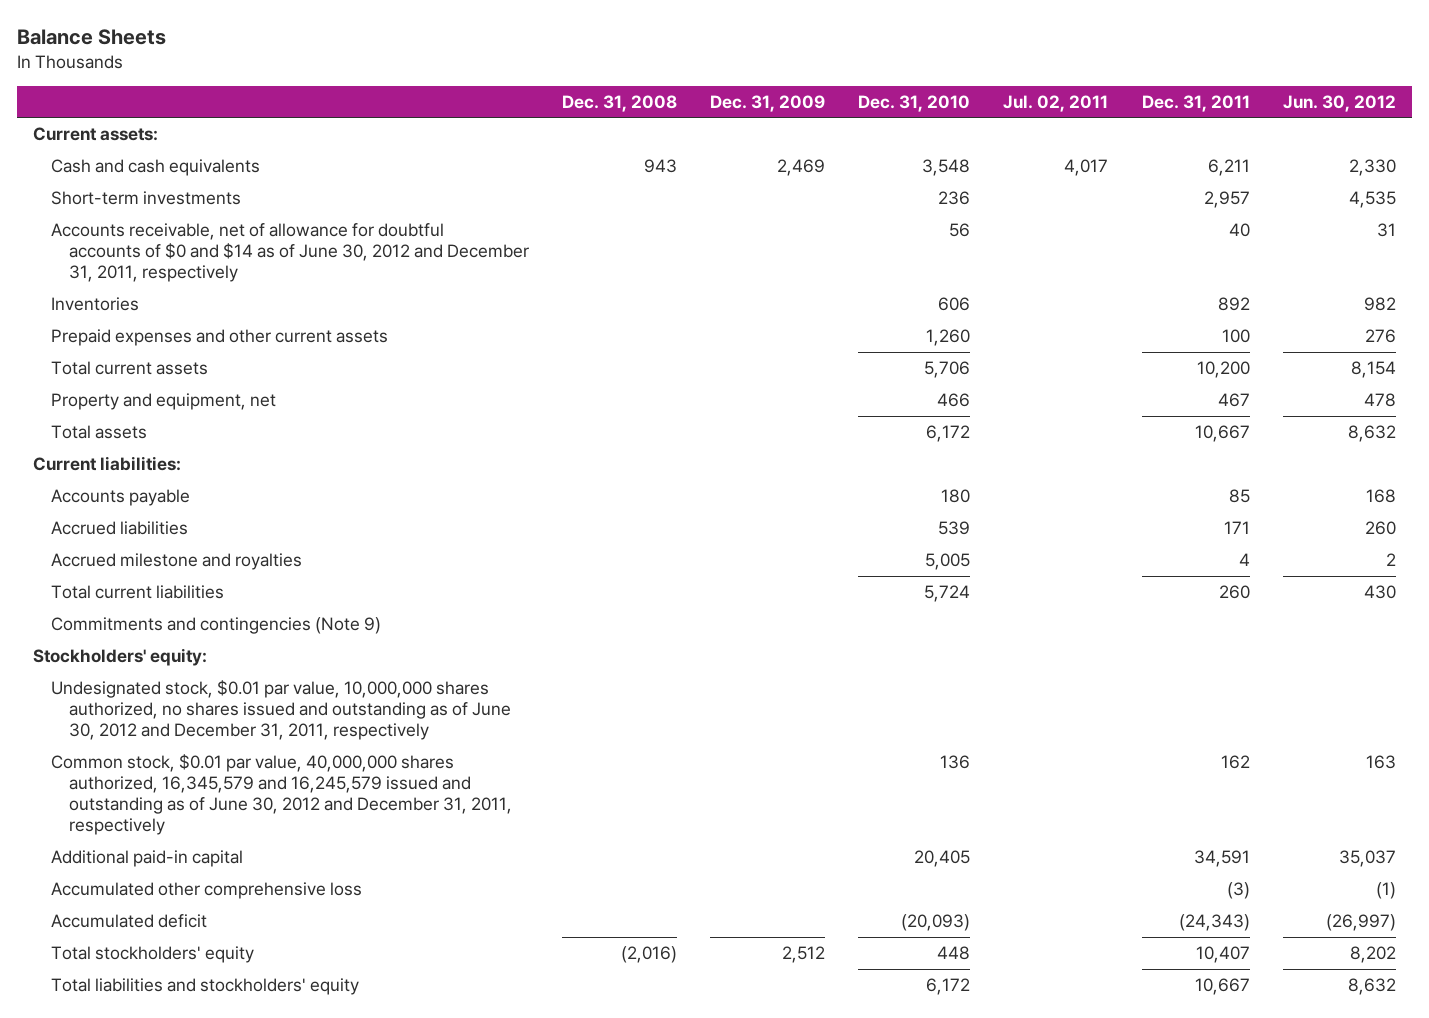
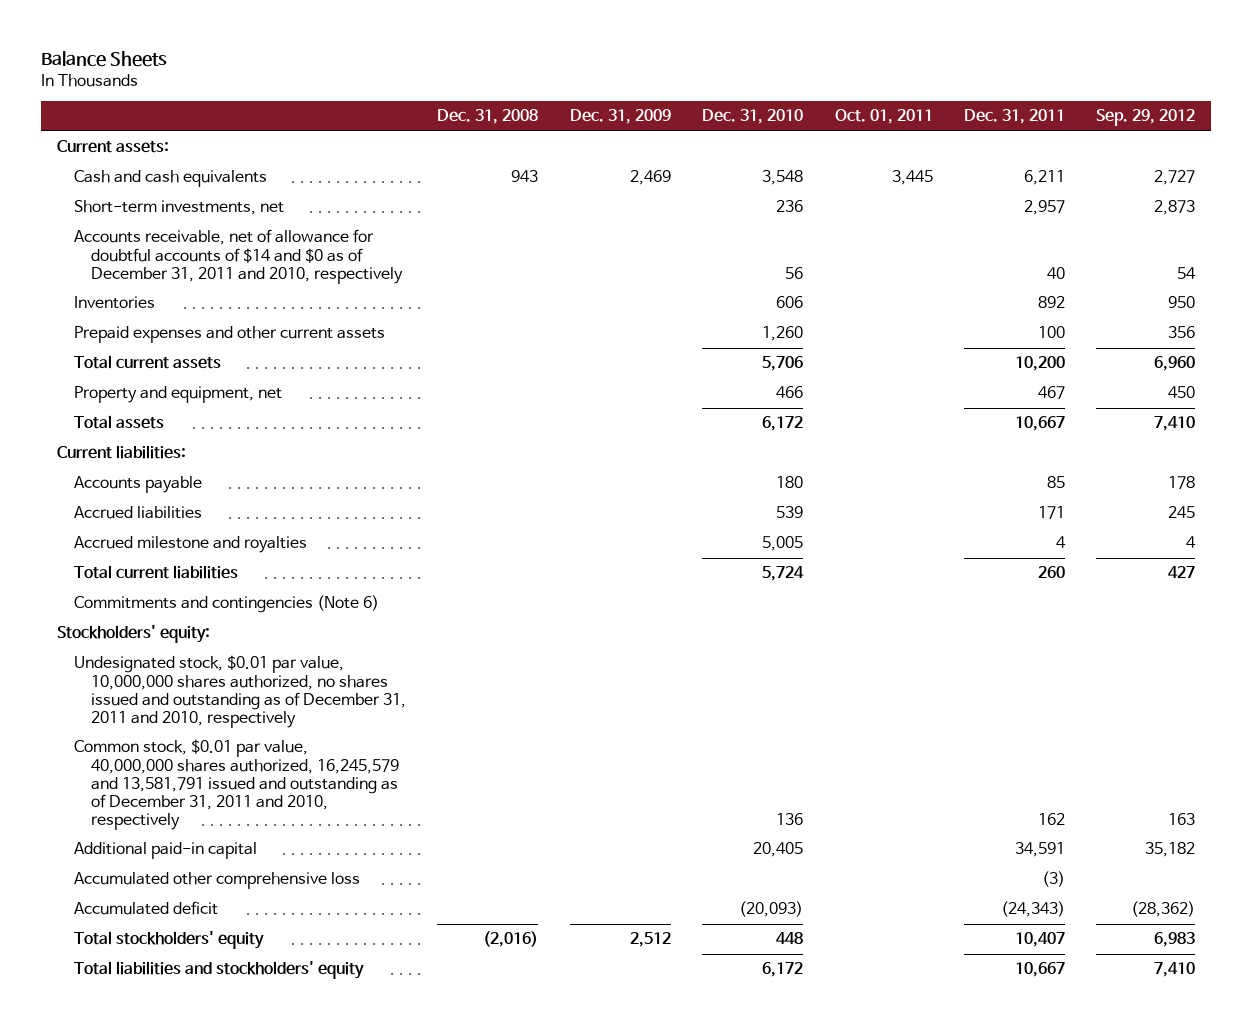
- | Dec. 31, 2008 | Dec. 31, 2009 | Dec. 31, 2010 | Jul. 02, 2011 | Dec. 31, 2011 | Jun. 30, 2012
+ | Dec. 31, 2008 | Dec. 31, 2009 | Dec. 31, 2010 | Oct. 01, 2011 | Dec. 31, 2011 | Sep. 29, 2012
- Short-term investments | | | 236 | | 2,957 | 4,535
- Accounts receivable, net of allowance for doubtful accounts of $0 and $14 as of June 30, 2012 and December 31, 2011, respectively | | | 56 | | 40 | 31
+ Short-term investments, net | | | 236 | | 2,957 | 2,873
+ Accounts receivable, net of allowance for doubtful accounts of $14 and $0 as of December 31, 2011 and 2010, respectively | | | 56 | | 40 | 54
- Commitments and contingencies (Note 9)
+ Commitments and contingencies (Note 6)
- Undesignated stock, $0.01 par value, 10,000,000 shares authorized, no shares issued and outstanding as of June 30, 2012 and December 31, 2011, respectively
- Common stock, $0.01 par value, 40,000,000 shares authorized, 16,345,579 and 16,245,579 issued and outstanding as of June 30, 2012 and December 31, 2011, respectively | | | 136 | | 162 | 163
+ Undesignated stock, $0.01 par value, 10,000,000 shares authorized, no shares issued and outstanding as of December 31, 2011 and 2010, respectively
+ Common stock, $0.01 par value, 40,000,000 shares authorized, 16,245,579 and 13,581,791 issued and outstanding as of December 31, 2011 and 2010, respectively | | | 136 | | 162 | 163

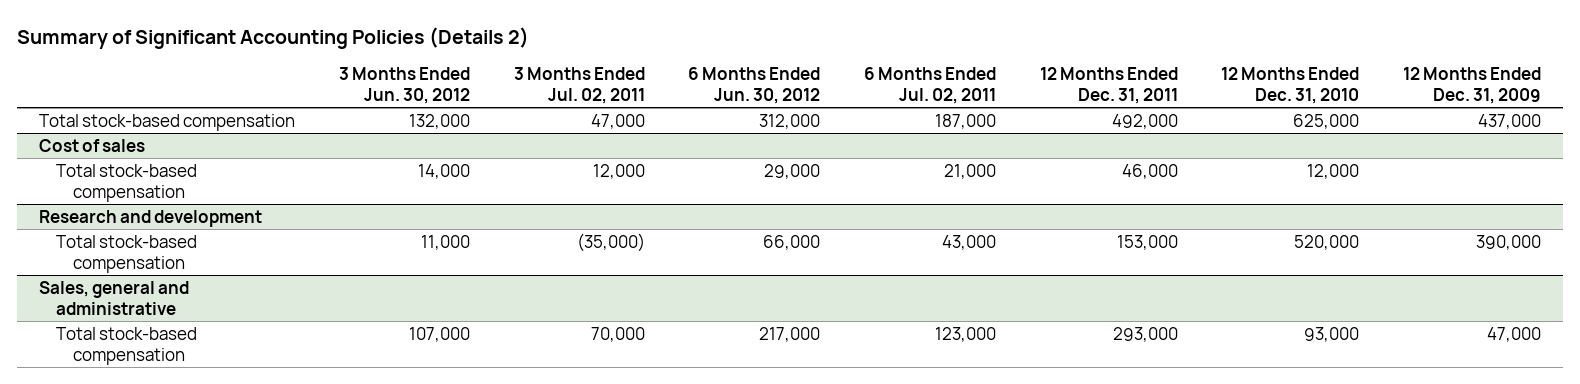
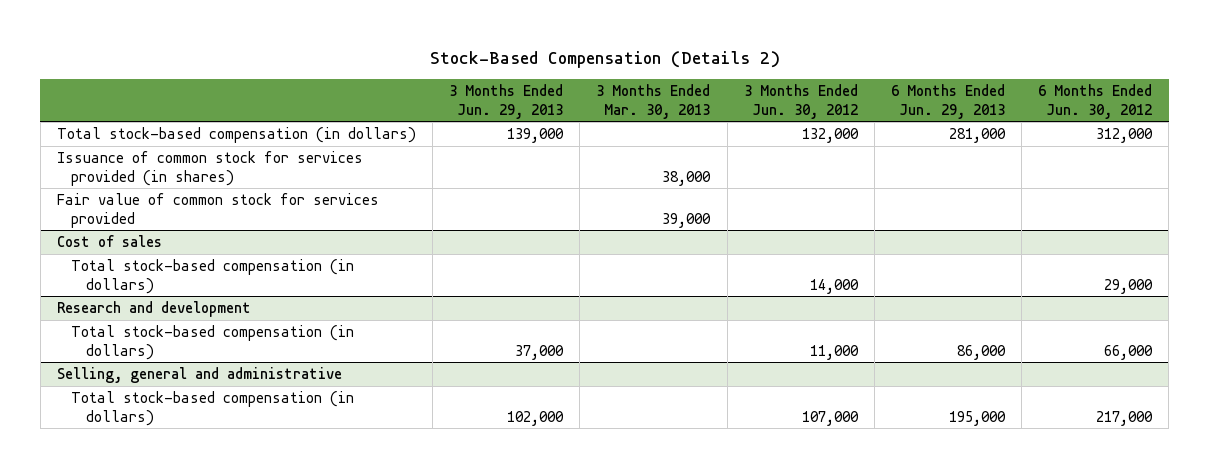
- Summary of Significant Accounting Policies (Details 2)
+ Stock-Based Compensation (Details 2)
- | 3 Months Ended Jun. 30, 2012 | 3 Months Ended Jul. 02, 2011 | 6 Months Ended Jun. 30, 2012 | 6 Months Ended Jul. 02, 2011 | 12 Months Ended Dec. 31, 2011 | 12 Months Ended Dec. 31, 2010 | 12 Months Ended Dec. 31, 2009
+ | 3 Months Ended Jun. 29, 2013 | 3 Months Ended Mar. 30, 2013 | 3 Months Ended Jun. 30, 2012 | 6 Months Ended Jun. 29, 2013 | 6 Months Ended Jun. 30, 2012
- Total stock-based compensation | 132,000 | 47,000 | 312,000 | 187,000 | 492,000 | 625,000 | 437,000
+ Total stock-based compensation (in dollars) | 139,000 | | 132,000 | 281,000 | 312,000
+ Issuance of common stock for services provided (in shares) | | 38,000 | | |
+ Fair value of common stock for services provided | | 39,000 | | |
@ Cost of sales
- Total stock-based compensation | 14,000 | 12,000 | 29,000 | 21,000 | 46,000 | 12,000 |
+ Total stock-based compensation (in dollars) | | | 14,000 | | 29,000
@ Research and development
- Total stock-based compensation | 11,000 | (35,000) | 66,000 | 43,000 | 153,000 | 520,000 | 390,000
- Sales, general and administrative
- Total stock-based compensation | 107,000 | 70,000 | 217,000 | 123,000 | 293,000 | 93,000 | 47,000
@ Research and development
+ Total stock-based compensation (in dollars) | 37,000 | | 11,000 | 86,000 | 66,000
+ Selling, general and administrative
+ Total stock-based compensation (in dollars) | 102,000 | | 107,000 | 195,000 | 217,000

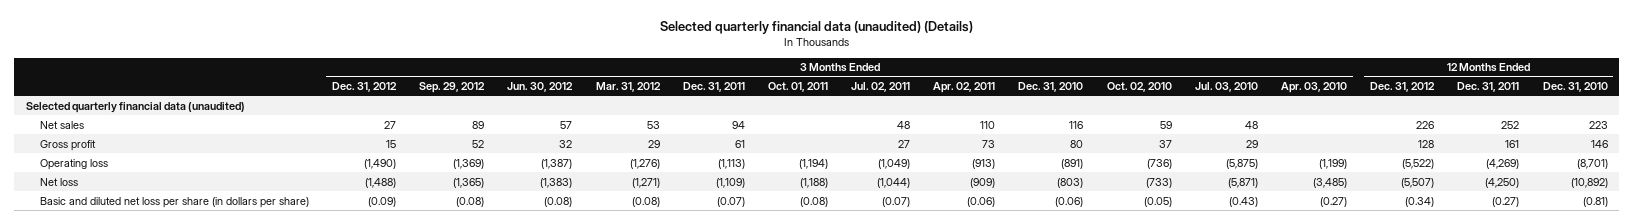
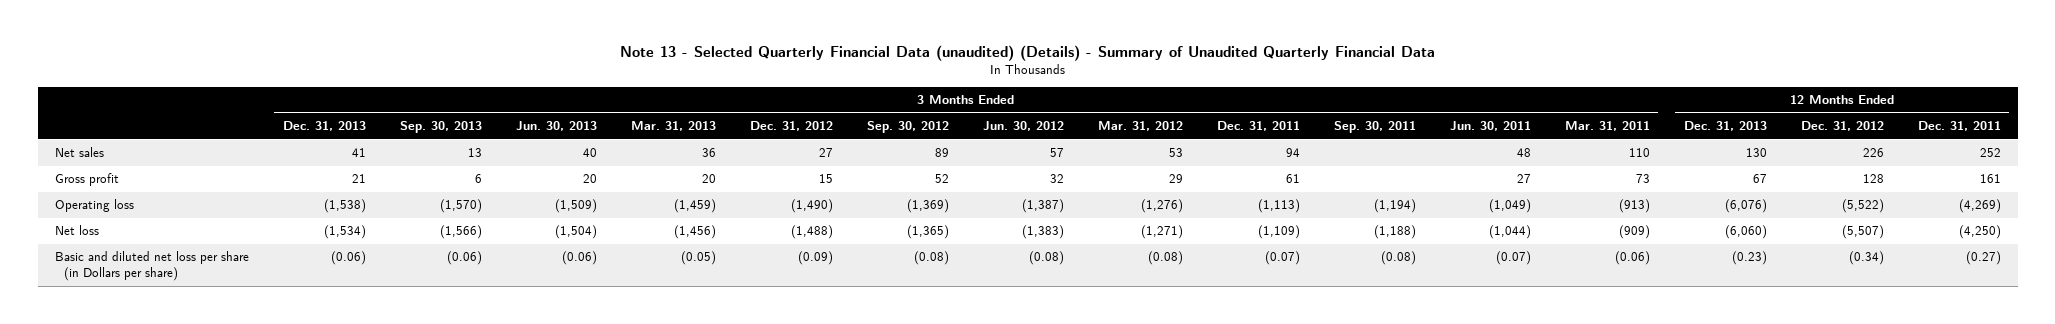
- Selected quarterly financial data (unaudited) (Details)
+ Note 13 - Selected Quarterly Financial Data (unaudited) (Details) - Summary of Unaudited Quarterly Financial Data
- | 3 Months Ended Dec. 31, 2012 | 3 Months Ended Sep. 29, 2012 | 3 Months Ended Jun. 30, 2012 | 3 Months Ended Mar. 31, 2012 | 3 Months Ended Dec. 31, 2011 | 3 Months Ended Oct. 01, 2011 | 3 Months Ended Jul. 02, 2011 | 3 Months Ended Apr. 02, 2011 | 3 Months Ended Dec. 31, 2010 | 3 Months Ended Oct. 02, 2010 | 3 Months Ended Jul. 03, 2010 | 3 Months Ended Apr. 03, 2010 | 12 Months Ended Dec. 31, 2012 | 12 Months Ended Dec. 31, 2011 | 12 Months Ended Dec. 31, 2010
+ | 3 Months Ended Dec. 31, 2013 | 3 Months Ended Sep. 30, 2013 | 3 Months Ended Jun. 30, 2013 | 3 Months Ended Mar. 31, 2013 | 3 Months Ended Dec. 31, 2012 | 3 Months Ended Sep. 30, 2012 | 3 Months Ended Jun. 30, 2012 | 3 Months Ended Mar. 31, 2012 | 3 Months Ended Dec. 31, 2011 | 3 Months Ended Sep. 30, 2011 | 3 Months Ended Jun. 30, 2011 | 3 Months Ended Mar. 31, 2011 | 12 Months Ended Dec. 31, 2013 | 12 Months Ended Dec. 31, 2012 | 12 Months Ended Dec. 31, 2011
- Selected quarterly financial data (unaudited)
- Basic and diluted net loss per share (in dollars per share) | (0.09) | (0.08) | (0.08) | (0.08) | (0.07) | (0.08) | (0.07) | (0.06) | (0.06) | (0.05) | (0.43) | (0.27) | (0.34) | (0.27) | (0.81)
+ Basic and diluted net loss per share (in Dollars per share) | (0.06) | (0.06) | (0.06) | (0.05) | (0.09) | (0.08) | (0.08) | (0.08) | (0.07) | (0.08) | (0.07) | (0.06) | (0.23) | (0.34) | (0.27)

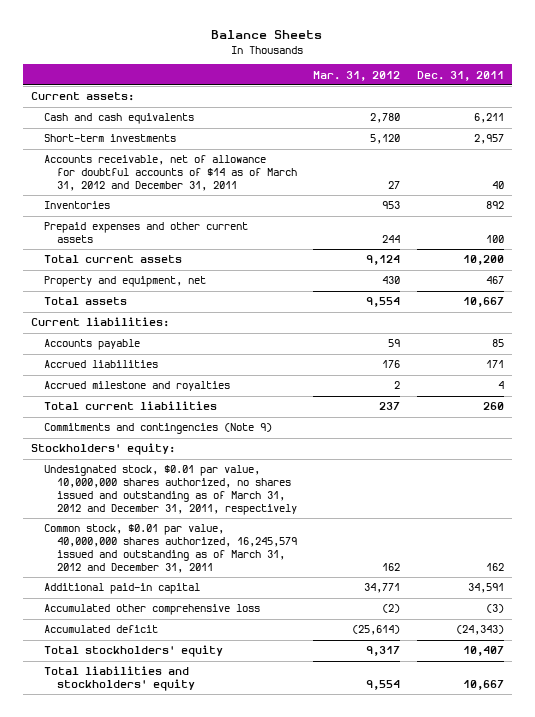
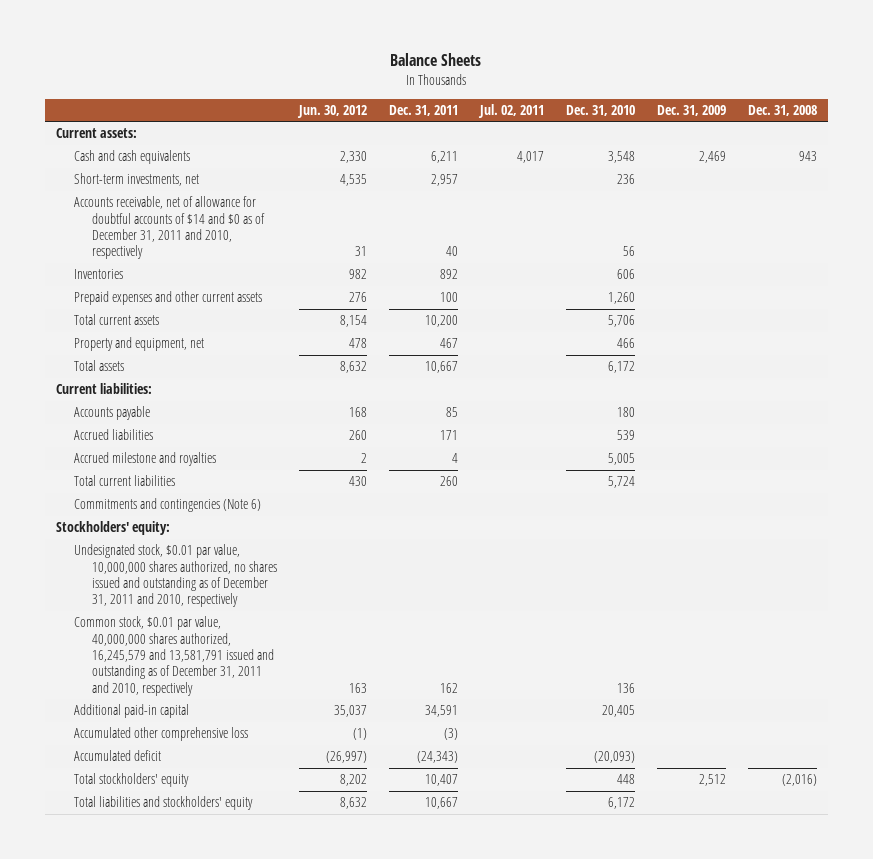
- | Mar. 31, 2012 | Dec. 31, 2011
+ | Jun. 30, 2012 | Dec. 31, 2011 | Jul. 02, 2011 | Dec. 31, 2010 | Dec. 31, 2009 | Dec. 31, 2008
- Short-term investments | 5,120 | 2,957
- Accounts receivable, net of allowance for doubtful accounts of $14 as of March 31, 2012 and December 31, 2011 | 27 | 40
+ Short-term investments, net | 4,535 | 2,957 | | 236 | |
+ Accounts receivable, net of allowance for doubtful accounts of $14 and $0 as of December 31, 2011 and 2010, respectively | 31 | 40 | | 56 | |
- Commitments and contingencies (Note 9)
+ Commitments and contingencies (Note 6)
- Undesignated stock, $0.01 par value, 10,000,000 shares authorized, no shares issued and outstanding as of March 31, 2012 and December 31, 2011, respectively
- Common stock, $0.01 par value, 40,000,000 shares authorized, 16,245,579 issued and outstanding as of March 31, 2012 and December 31, 2011 | 162 | 162
+ Undesignated stock, $0.01 par value, 10,000,000 shares authorized, no shares issued and outstanding as of December 31, 2011 and 2010, respectively
+ Common stock, $0.01 par value, 40,000,000 shares authorized, 16,245,579 and 13,581,791 issued and outstanding as of December 31, 2011 and 2010, respectively | 163 | 162 | | 136 | |

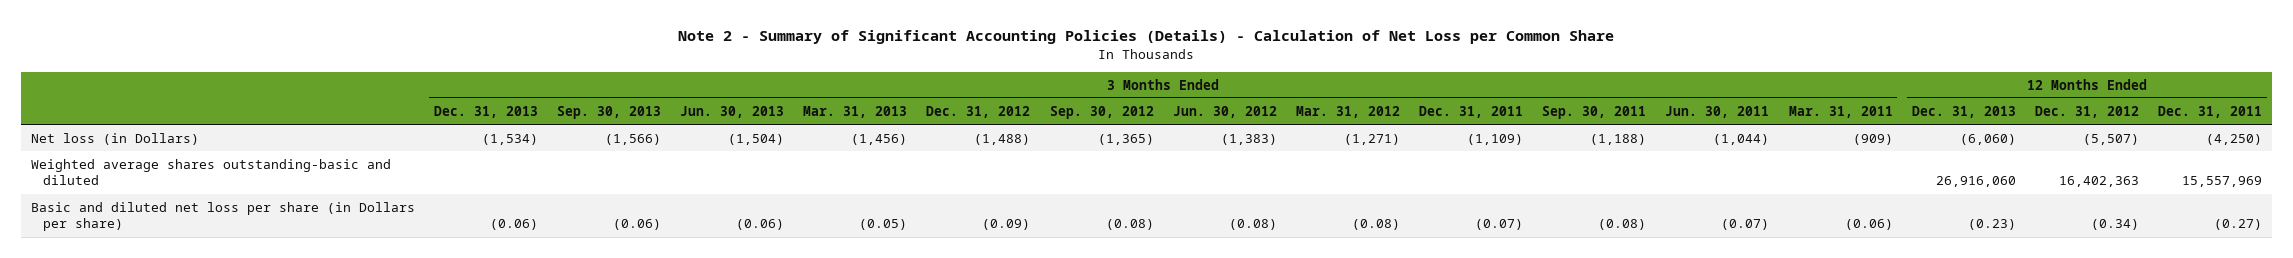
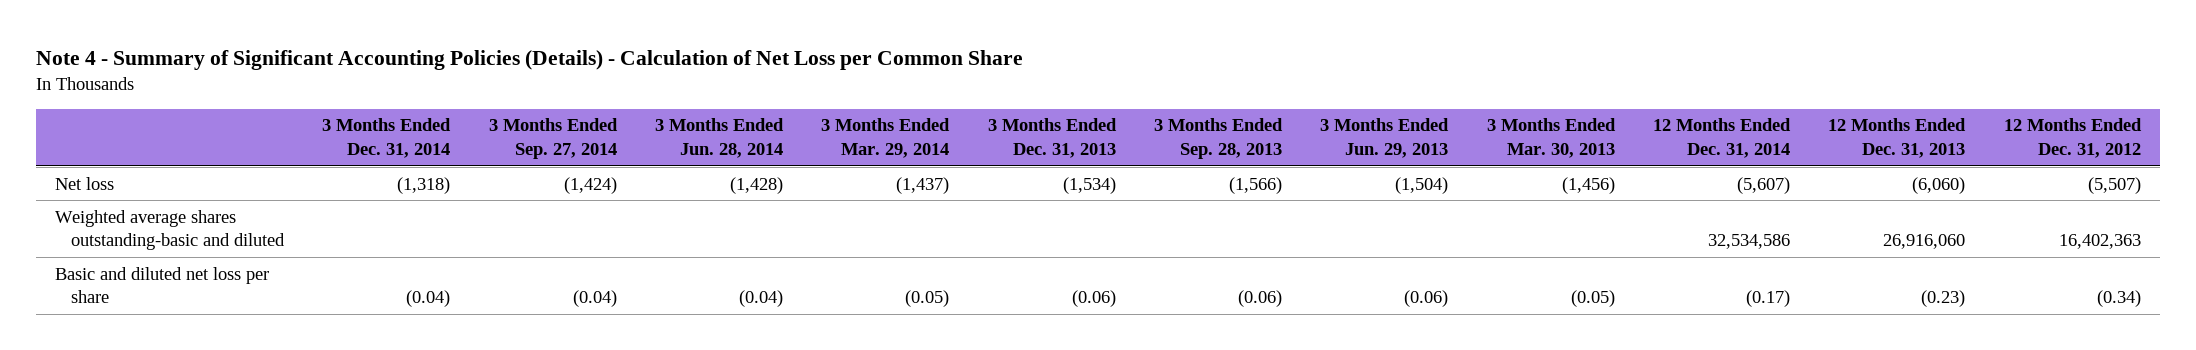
- Note 2 - Summary of Significant Accounting Policies (Details) - Calculation of Net Loss per Common Share
+ Note 4 - Summary of Significant Accounting Policies (Details) - Calculation of Net Loss per Common Share
- | 3 Months Ended Dec. 31, 2013 | 3 Months Ended Sep. 30, 2013 | 3 Months Ended Jun. 30, 2013 | 3 Months Ended Mar. 31, 2013 | 3 Months Ended Dec. 31, 2012 | 3 Months Ended Sep. 30, 2012 | 3 Months Ended Jun. 30, 2012 | 3 Months Ended Mar. 31, 2012 | 3 Months Ended Dec. 31, 2011 | 3 Months Ended Sep. 30, 2011 | 3 Months Ended Jun. 30, 2011 | 3 Months Ended Mar. 31, 2011 | 12 Months Ended Dec. 31, 2013 | 12 Months Ended Dec. 31, 2012 | 12 Months Ended Dec. 31, 2011
+ | 3 Months Ended Dec. 31, 2014 | 3 Months Ended Sep. 27, 2014 | 3 Months Ended Jun. 28, 2014 | 3 Months Ended Mar. 29, 2014 | 3 Months Ended Dec. 31, 2013 | 3 Months Ended Sep. 28, 2013 | 3 Months Ended Jun. 29, 2013 | 3 Months Ended Mar. 30, 2013 | 12 Months Ended Dec. 31, 2014 | 12 Months Ended Dec. 31, 2013 | 12 Months Ended Dec. 31, 2012
- Net loss (in Dollars) | (1,534) | (1,566) | (1,504) | (1,456) | (1,488) | (1,365) | (1,383) | (1,271) | (1,109) | (1,188) | (1,044) | (909) | (6,060) | (5,507) | (4,250)
+ Net loss | (1,318) | (1,424) | (1,428) | (1,437) | (1,534) | (1,566) | (1,504) | (1,456) | (5,607) | (6,060) | (5,507)
- Basic and diluted net loss per share (in Dollars per share) | (0.06) | (0.06) | (0.06) | (0.05) | (0.09) | (0.08) | (0.08) | (0.08) | (0.07) | (0.08) | (0.07) | (0.06) | (0.23) | (0.34) | (0.27)
+ Basic and diluted net loss per share | (0.04) | (0.04) | (0.04) | (0.05) | (0.06) | (0.06) | (0.06) | (0.05) | (0.17) | (0.23) | (0.34)

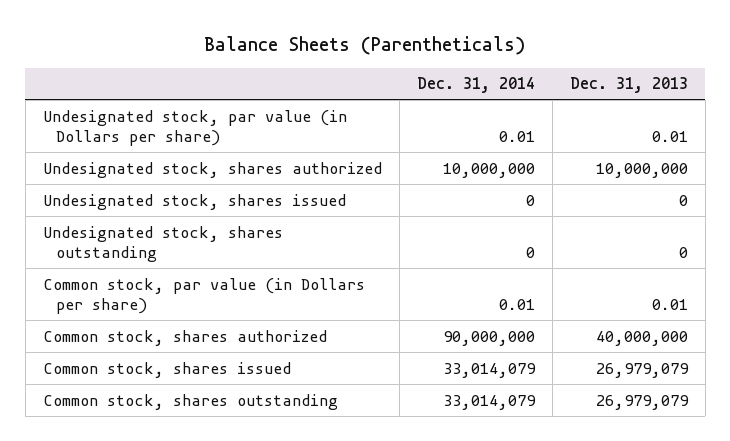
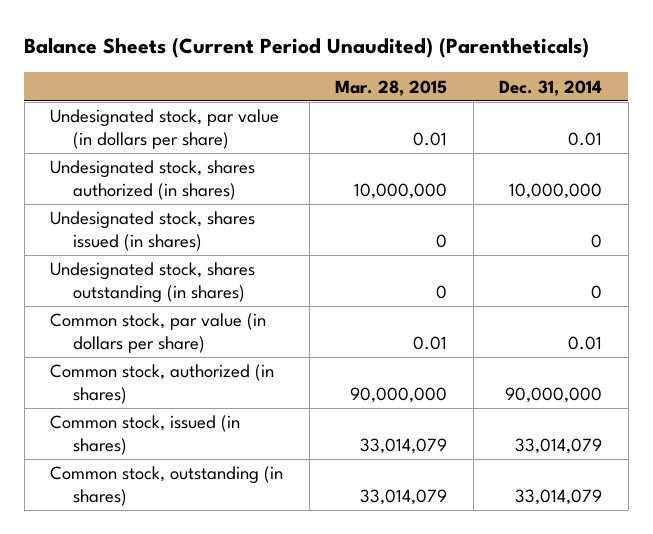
- Balance Sheets (Parentheticals)
+ Balance Sheets (Current Period Unaudited) (Parentheticals)
- | Dec. 31, 2014 | Dec. 31, 2013
+ | Mar. 28, 2015 | Dec. 31, 2014
- Undesignated stock, par value (in Dollars per share) | 0.01 | 0.01
- Undesignated stock, shares authorized | 10,000,000 | 10,000,000
- Undesignated stock, shares issued | 0 | 0
- Undesignated stock, shares outstanding | 0 | 0
- Common stock, par value (in Dollars per share) | 0.01 | 0.01
- Common stock, shares authorized | 90,000,000 | 40,000,000
- Common stock, shares issued | 33,014,079 | 26,979,079
- Common stock, shares outstanding | 33,014,079 | 26,979,079
+ Undesignated stock, par value (in dollars per share) | 0.01 | 0.01
+ Undesignated stock, shares authorized (in shares) | 10,000,000 | 10,000,000
+ Undesignated stock, shares issued (in shares) | 0 | 0
+ Undesignated stock, shares outstanding (in shares) | 0 | 0
+ Common stock, par value (in dollars per share) | 0.01 | 0.01
+ Common stock, authorized (in shares) | 90,000,000 | 90,000,000
+ Common stock, issued (in shares) | 33,014,079 | 33,014,079
+ Common stock, outstanding (in shares) | 33,014,079 | 33,014,079

